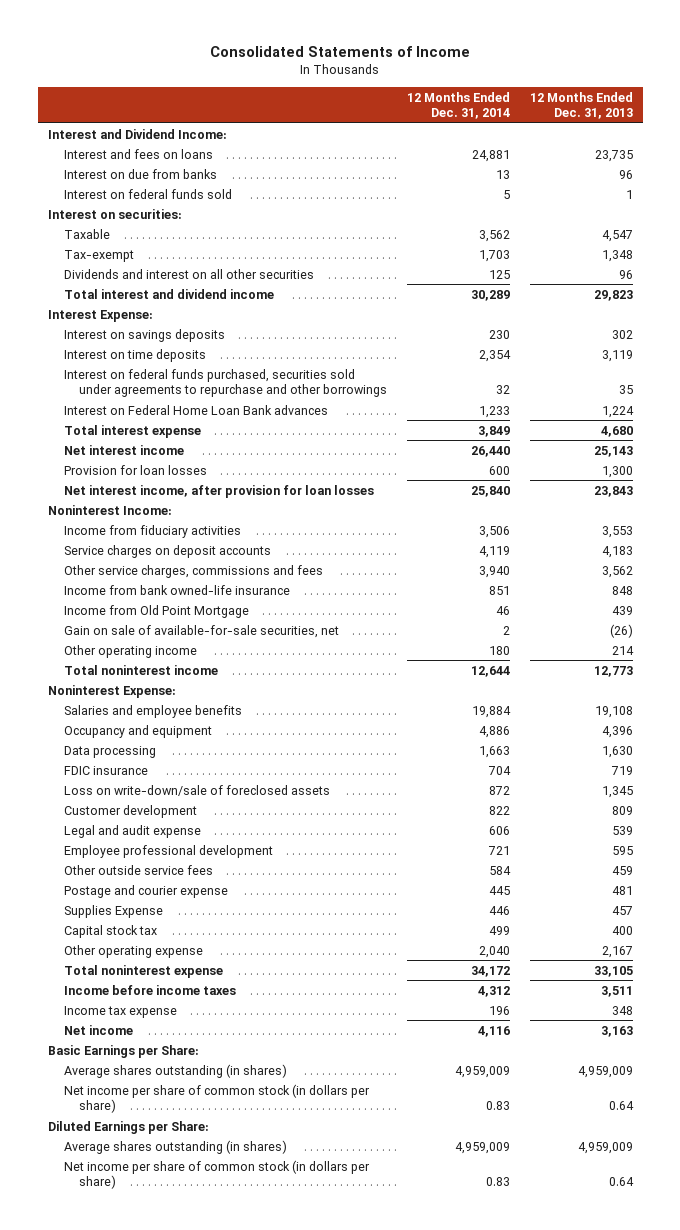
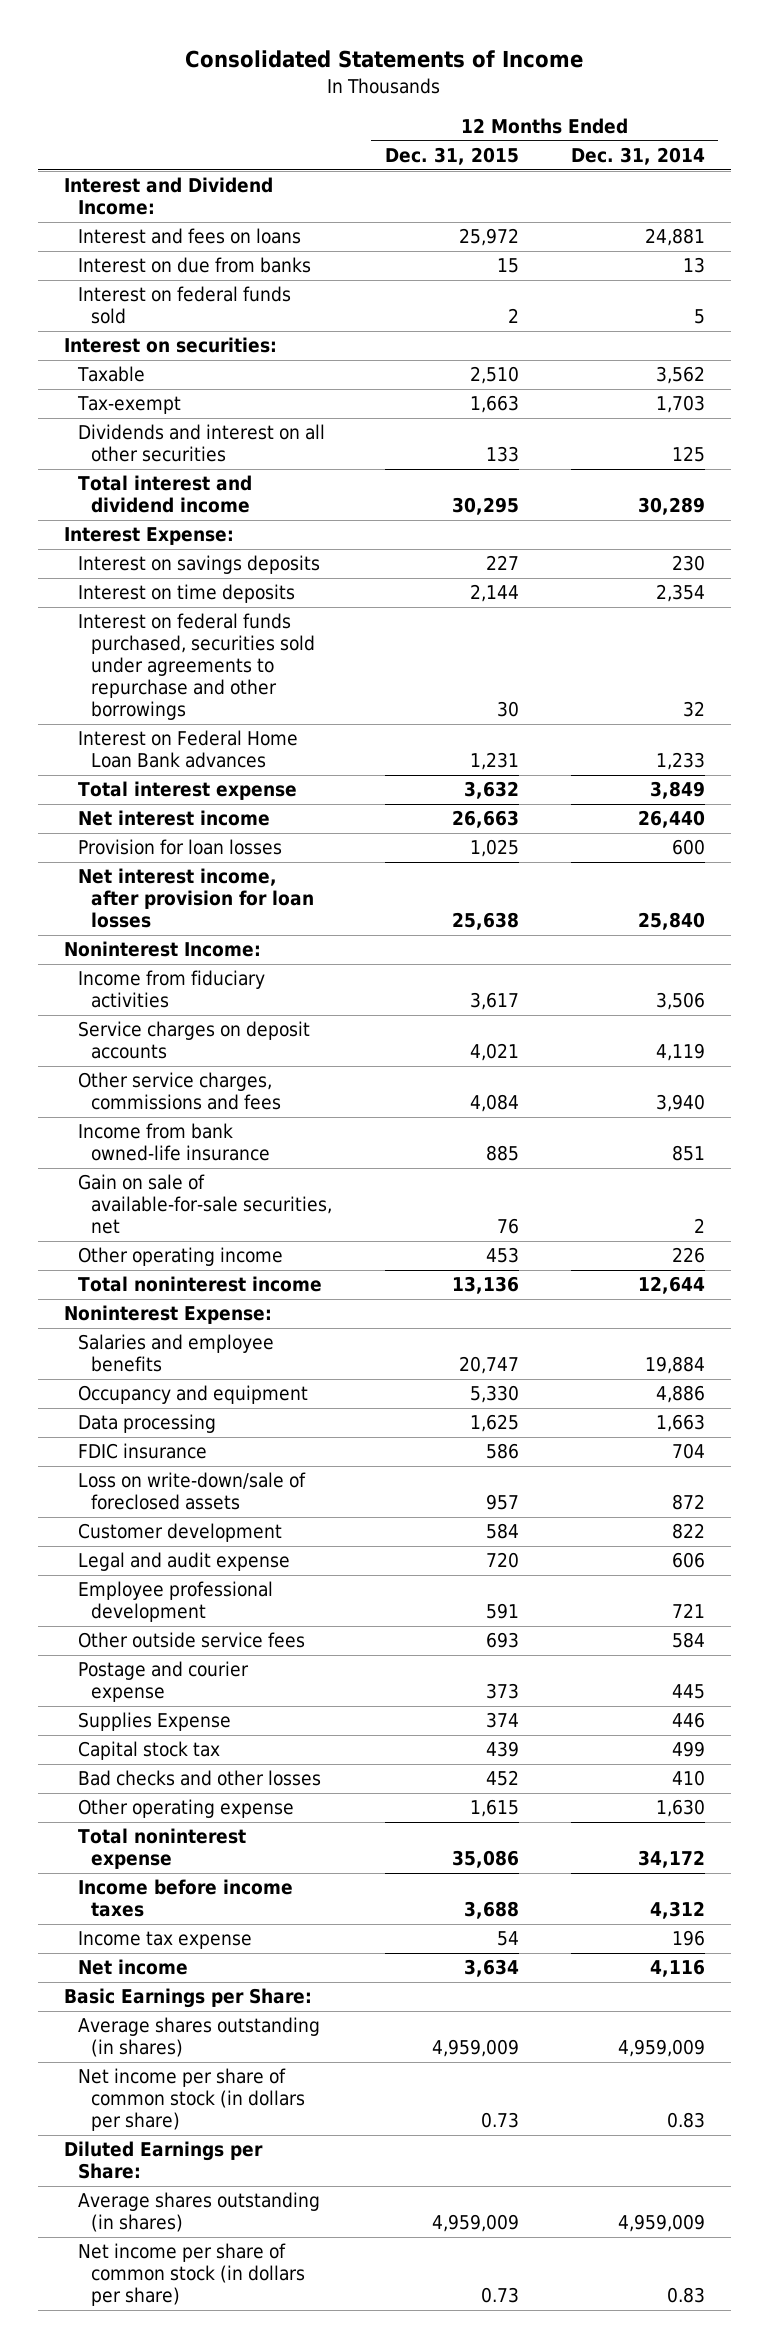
- | 12 Months Ended Dec. 31, 2014 | 12 Months Ended Dec. 31, 2013
+ | 12 Months Ended Dec. 31, 2015 | 12 Months Ended Dec. 31, 2014
- Income from Old Point Mortgage | 46 | 439
- Other operating income | 180 | 214
+ Other operating income | 453 | 226
- Other operating expense | 2,040 | 2,167
+ Bad checks and other losses | 452 | 410
+ Other operating expense | 1,615 | 1,630

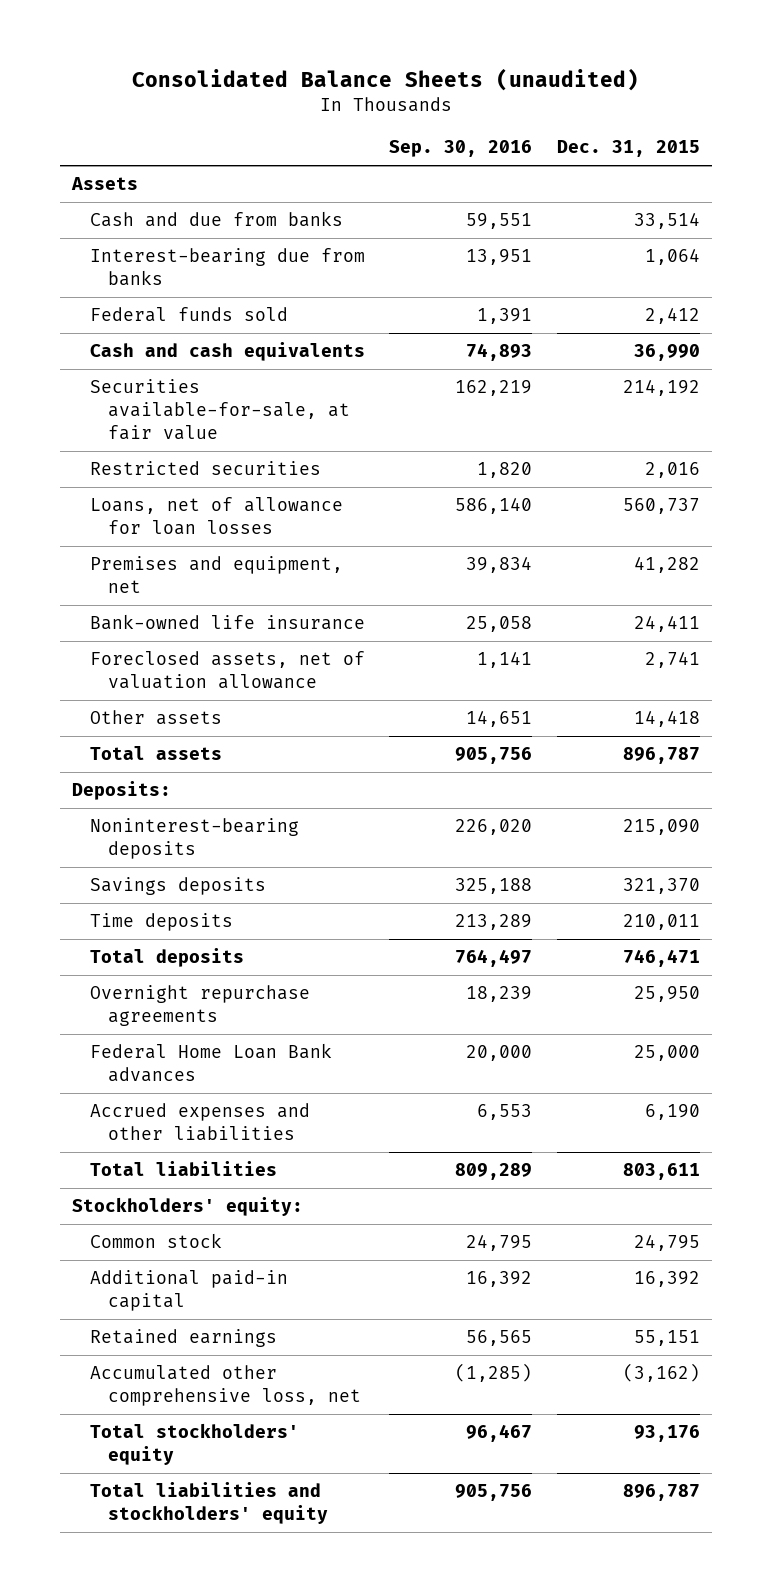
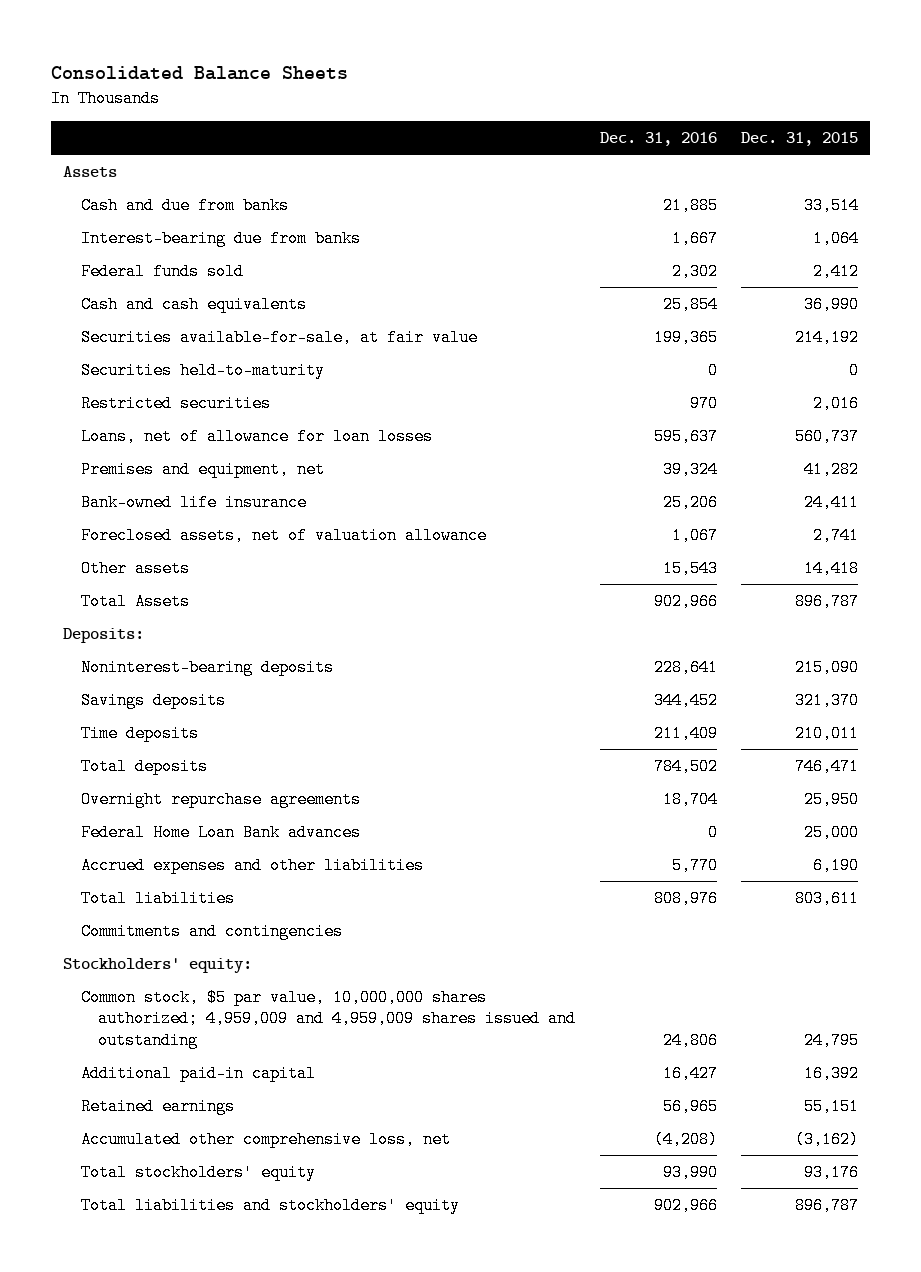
- Consolidated Balance Sheets (unaudited)
+ Consolidated Balance Sheets
- | Sep. 30, 2016 | Dec. 31, 2015
+ | Dec. 31, 2016 | Dec. 31, 2015
+ Securities held-to-maturity | 0 | 0
- Total assets | 905,756 | 896,787
+ Total Assets | 902,966 | 896,787
+ Commitments and contingencies
- Common stock | 24,795 | 24,795
+ Common stock, $5 par value, 10,000,000 shares authorized; 4,959,009 and 4,959,009 shares issued and outstanding | 24,806 | 24,795

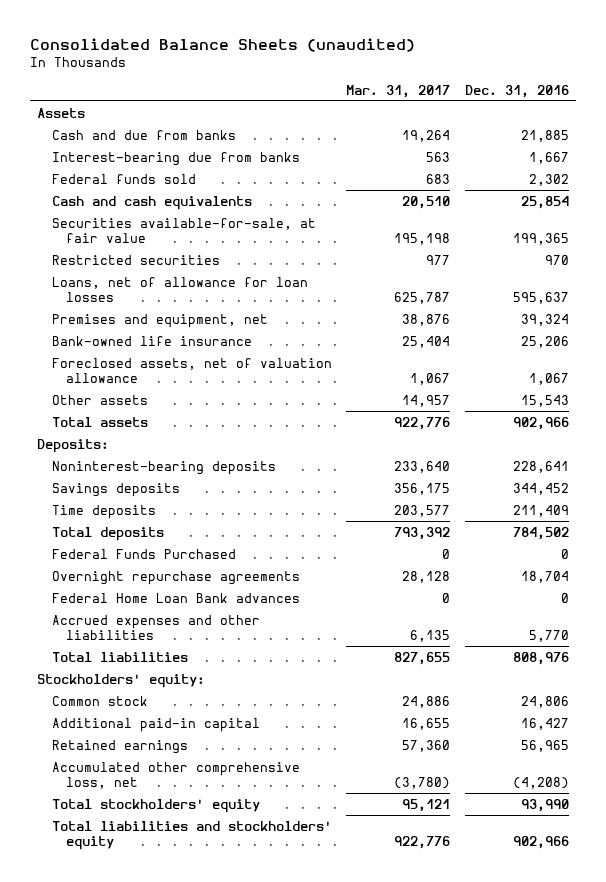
- Consolidated Balance Sheets
+ Consolidated Balance Sheets (unaudited)
- | Dec. 31, 2016 | Dec. 31, 2015
+ | Mar. 31, 2017 | Dec. 31, 2016
- Securities held-to-maturity | 0 | 0
- Total Assets | 902,966 | 896,787
+ Total assets | 922,776 | 902,966
+ Federal Funds Purchased | 0 | 0
- Commitments and contingencies
- Common stock, $5 par value, 10,000,000 shares authorized; 4,959,009 and 4,959,009 shares issued and outstanding | 24,806 | 24,795
+ Common stock | 24,886 | 24,806

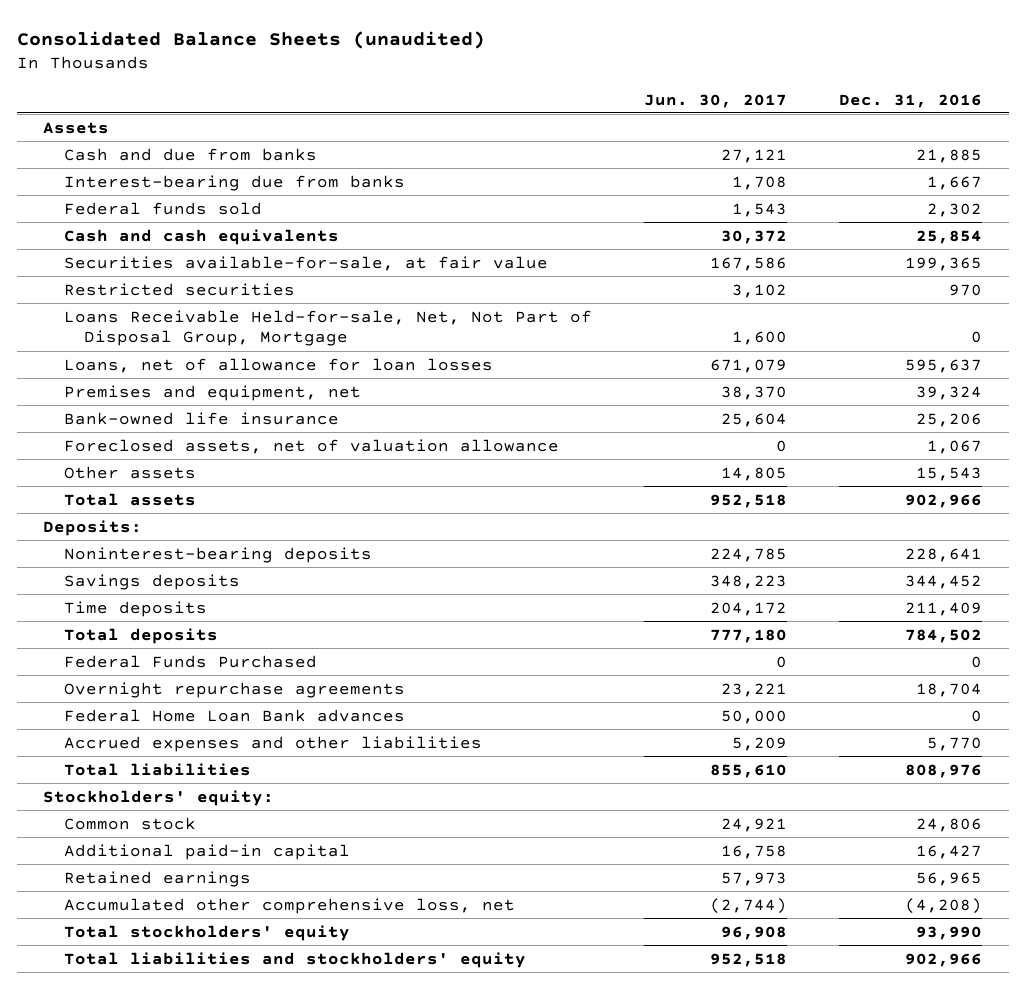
- | Mar. 31, 2017 | Dec. 31, 2016
+ | Jun. 30, 2017 | Dec. 31, 2016
+ Loans Receivable Held-for-sale, Net, Not Part of Disposal Group, Mortgage | 1,600 | 0

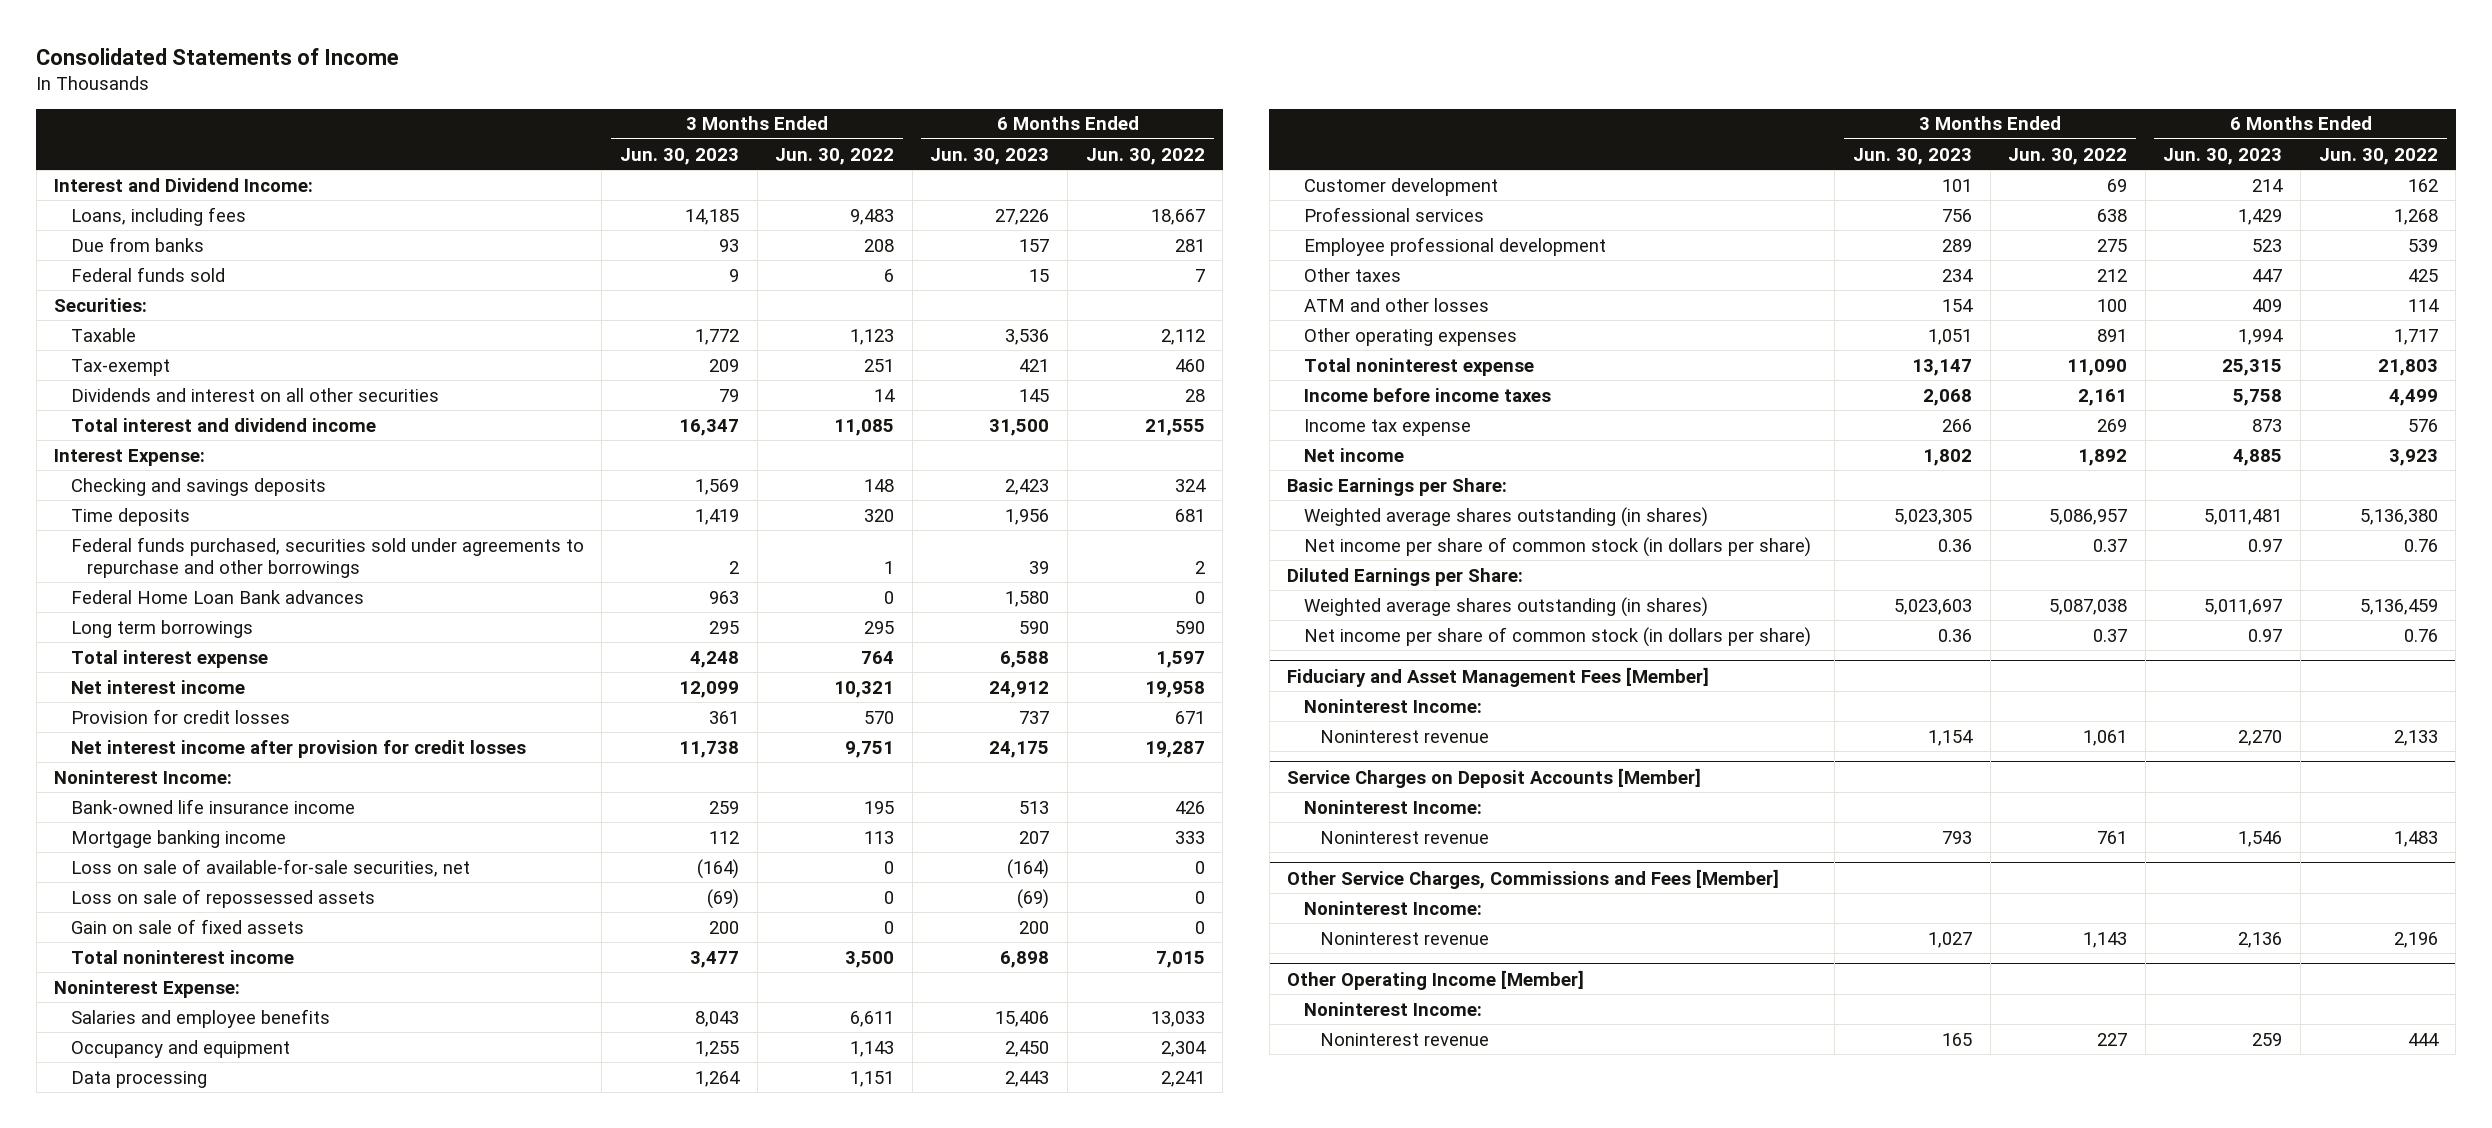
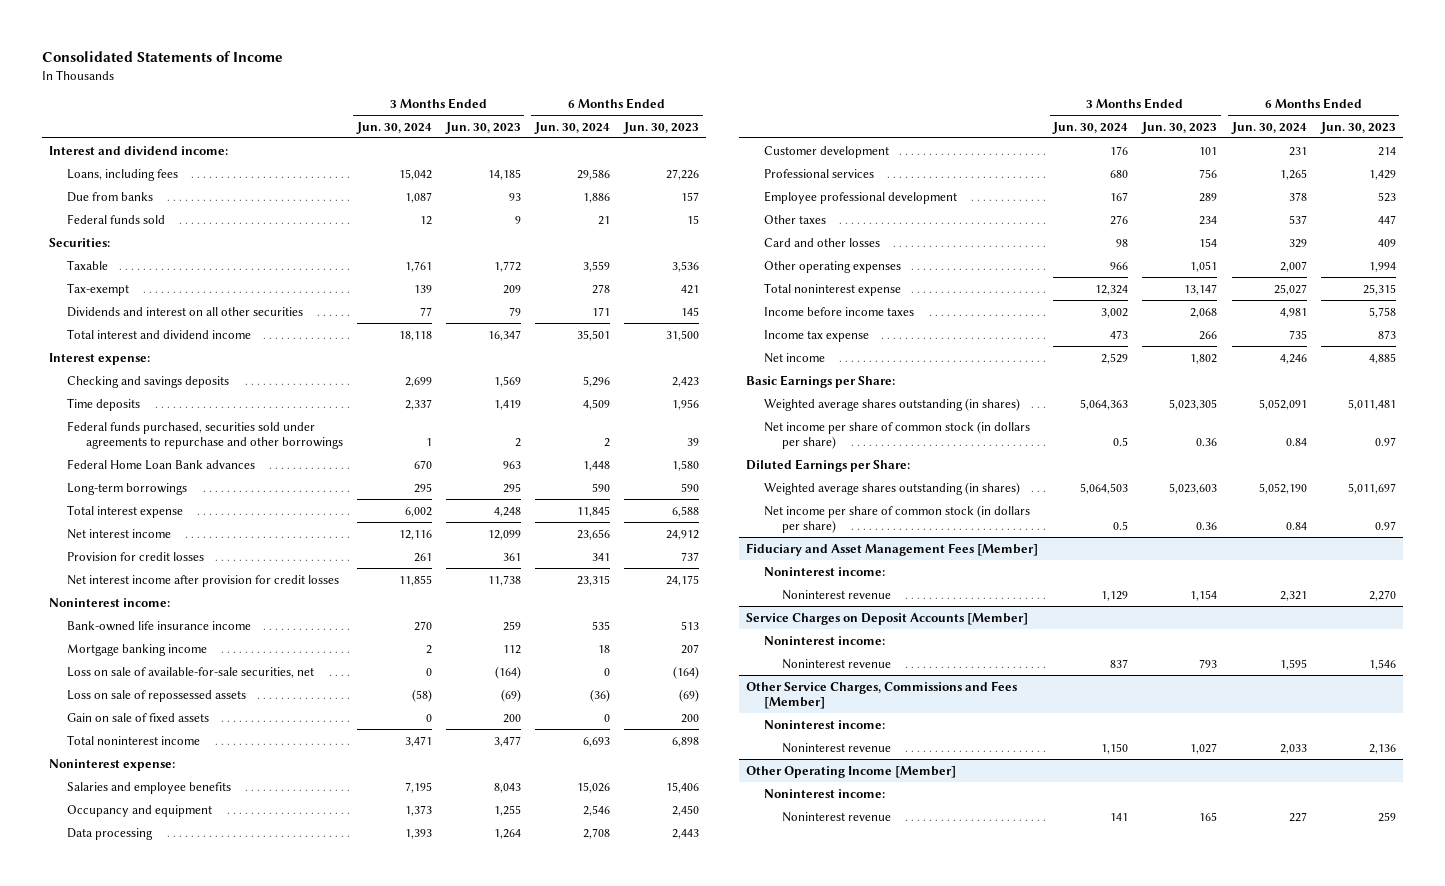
- | 3 Months Ended Jun. 30, 2023 | 3 Months Ended Jun. 30, 2022 | 6 Months Ended Jun. 30, 2023 | 6 Months Ended Jun. 30, 2022
+ | 3 Months Ended Jun. 30, 2024 | 3 Months Ended Jun. 30, 2023 | 6 Months Ended Jun. 30, 2024 | 6 Months Ended Jun. 30, 2023
- Interest and Dividend Income:
+ Interest and dividend income:
- Interest Expense:
+ Interest expense:
- Long term borrowings | 295 | 295 | 590 | 590
+ Long-term borrowings | 295 | 295 | 590 | 590
- Noninterest Income:
+ Noninterest income:
- Noninterest Expense:
+ Noninterest expense:
- ATM and other losses | 154 | 100 | 409 | 114
+ Card and other losses | 98 | 154 | 329 | 409
@ Fiduciary and Asset Management Fees [Member]
- Noninterest Income:
+ Noninterest income:
@ Service Charges on Deposit Accounts [Member]
- Noninterest Income:
+ Noninterest income:
@ Other Service Charges, Commissions and Fees [Member]
- Noninterest Income:
+ Noninterest income:
@ Other Operating Income [Member]
- Noninterest Income:
+ Noninterest income:

